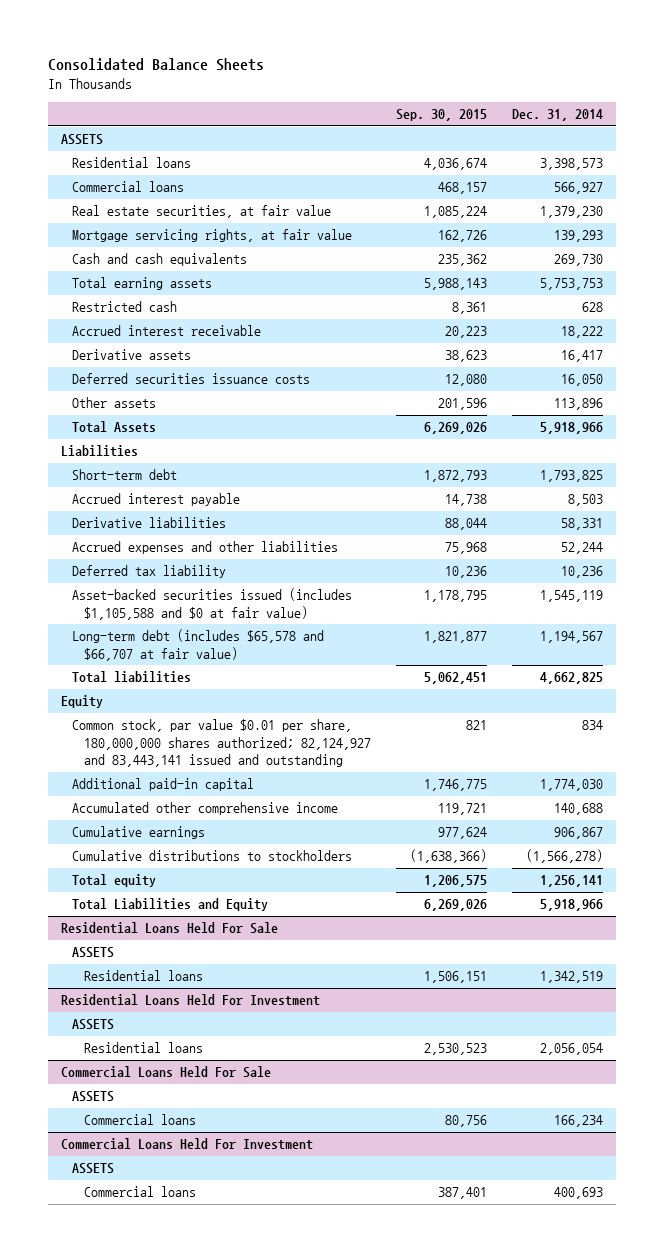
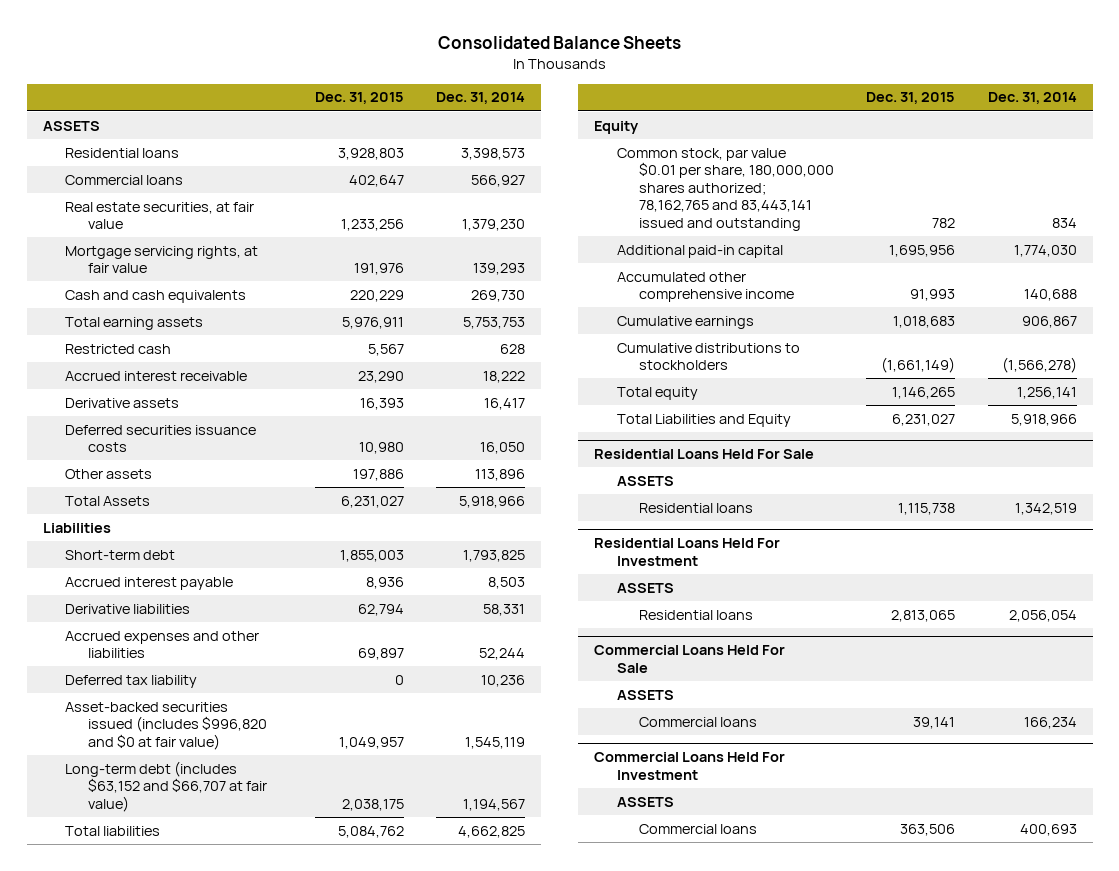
- | Sep. 30, 2015 | Dec. 31, 2014
+ | Dec. 31, 2015 | Dec. 31, 2014
- Asset-backed securities issued (includes $1,105,588 and $0 at fair value) | 1,178,795 | 1,545,119
- Long-term debt (includes $65,578 and $66,707 at fair value) | 1,821,877 | 1,194,567
+ Asset-backed securities issued (includes $996,820 and $0 at fair value) | 1,049,957 | 1,545,119
+ Long-term debt (includes $63,152 and $66,707 at fair value) | 2,038,175 | 1,194,567
- Common stock, par value $0.01 per share, 180,000,000 shares authorized; 82,124,927 and 83,443,141 issued and outstanding | 821 | 834
+ Common stock, par value $0.01 per share, 180,000,000 shares authorized; 78,162,765 and 83,443,141 issued and outstanding | 782 | 834

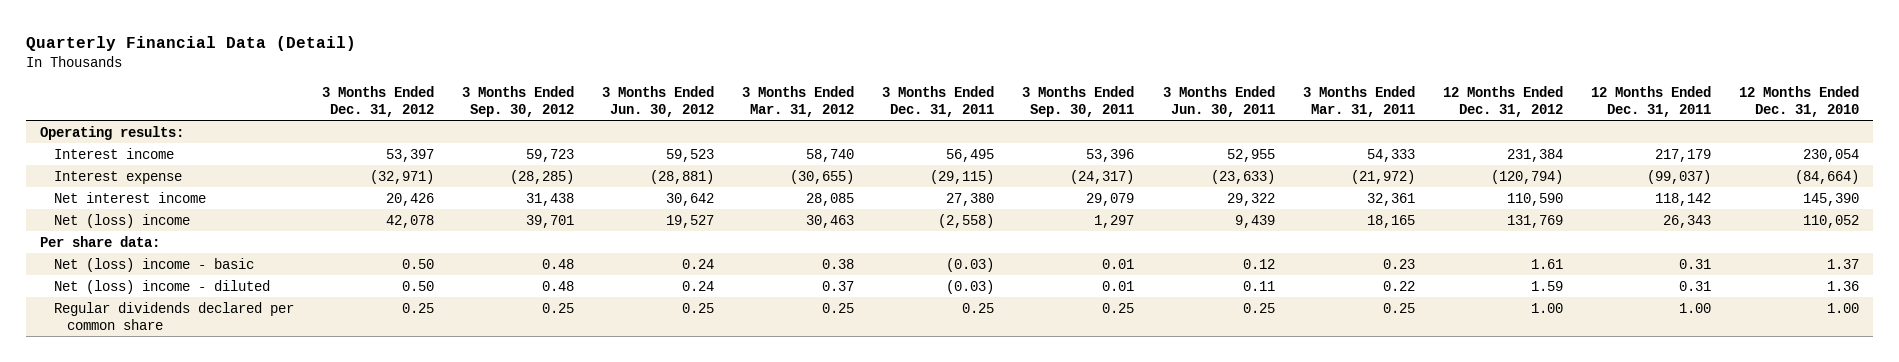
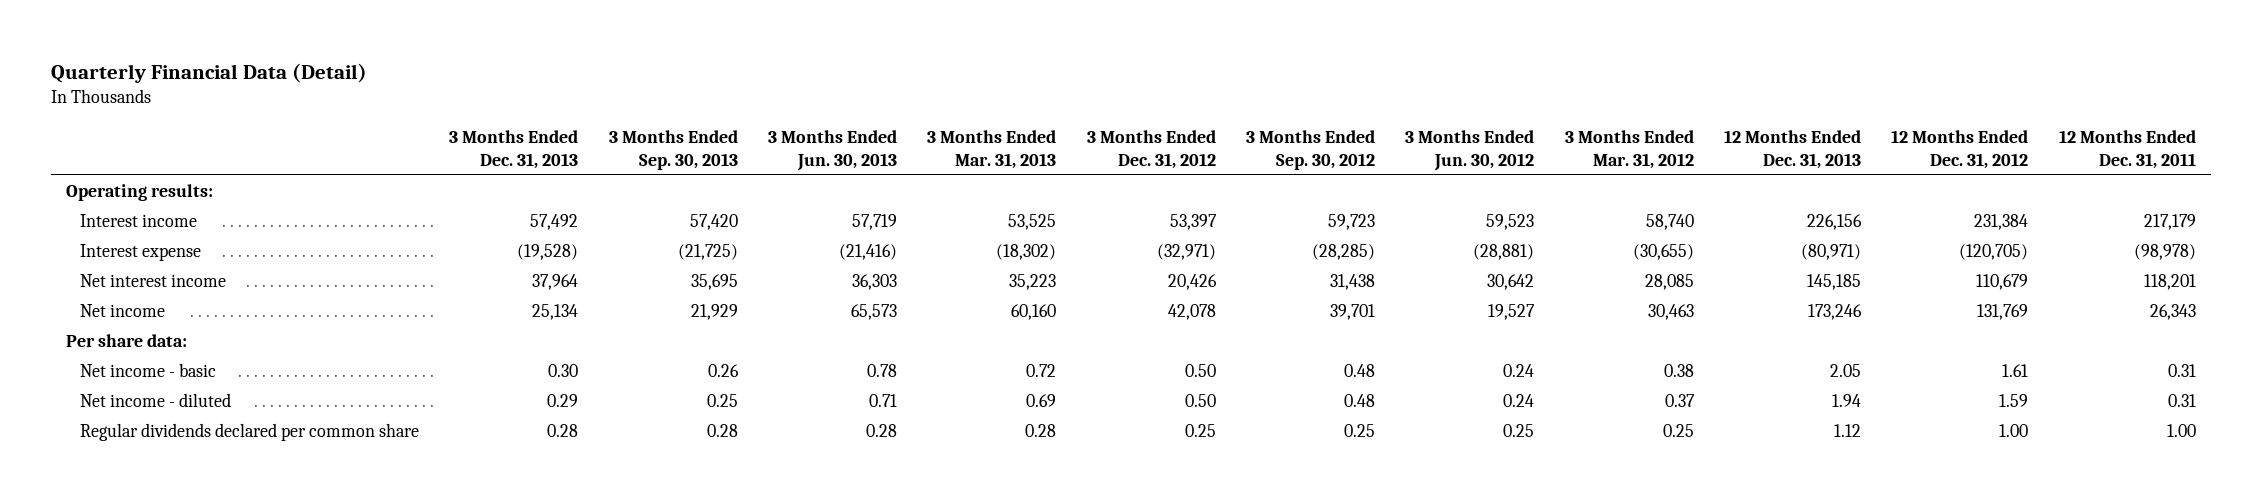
- | 3 Months Ended Dec. 31, 2012 | 3 Months Ended Sep. 30, 2012 | 3 Months Ended Jun. 30, 2012 | 3 Months Ended Mar. 31, 2012 | 3 Months Ended Dec. 31, 2011 | 3 Months Ended Sep. 30, 2011 | 3 Months Ended Jun. 30, 2011 | 3 Months Ended Mar. 31, 2011 | 12 Months Ended Dec. 31, 2012 | 12 Months Ended Dec. 31, 2011 | 12 Months Ended Dec. 31, 2010
+ | 3 Months Ended Dec. 31, 2013 | 3 Months Ended Sep. 30, 2013 | 3 Months Ended Jun. 30, 2013 | 3 Months Ended Mar. 31, 2013 | 3 Months Ended Dec. 31, 2012 | 3 Months Ended Sep. 30, 2012 | 3 Months Ended Jun. 30, 2012 | 3 Months Ended Mar. 31, 2012 | 12 Months Ended Dec. 31, 2013 | 12 Months Ended Dec. 31, 2012 | 12 Months Ended Dec. 31, 2011
- Interest expense | (32,971) | (28,285) | (28,881) | (30,655) | (29,115) | (24,317) | (23,633) | (21,972) | (120,794) | (99,037) | (84,664)
- Net interest income | 20,426 | 31,438 | 30,642 | 28,085 | 27,380 | 29,079 | 29,322 | 32,361 | 110,590 | 118,142 | 145,390
- Net (loss) income | 42,078 | 39,701 | 19,527 | 30,463 | (2,558) | 1,297 | 9,439 | 18,165 | 131,769 | 26,343 | 110,052
+ Interest expense | (19,528) | (21,725) | (21,416) | (18,302) | (32,971) | (28,285) | (28,881) | (30,655) | (80,971) | (120,705) | (98,978)
+ Net interest income | 37,964 | 35,695 | 36,303 | 35,223 | 20,426 | 31,438 | 30,642 | 28,085 | 145,185 | 110,679 | 118,201
+ Net income | 25,134 | 21,929 | 65,573 | 60,160 | 42,078 | 39,701 | 19,527 | 30,463 | 173,246 | 131,769 | 26,343
- Net (loss) income - basic | 0.50 | 0.48 | 0.24 | 0.38 | (0.03) | 0.01 | 0.12 | 0.23 | 1.61 | 0.31 | 1.37
- Net (loss) income - diluted | 0.50 | 0.48 | 0.24 | 0.37 | (0.03) | 0.01 | 0.11 | 0.22 | 1.59 | 0.31 | 1.36
+ Net income - basic | 0.30 | 0.26 | 0.78 | 0.72 | 0.50 | 0.48 | 0.24 | 0.38 | 2.05 | 1.61 | 0.31
+ Net income - diluted | 0.29 | 0.25 | 0.71 | 0.69 | 0.50 | 0.48 | 0.24 | 0.37 | 1.94 | 1.59 | 0.31

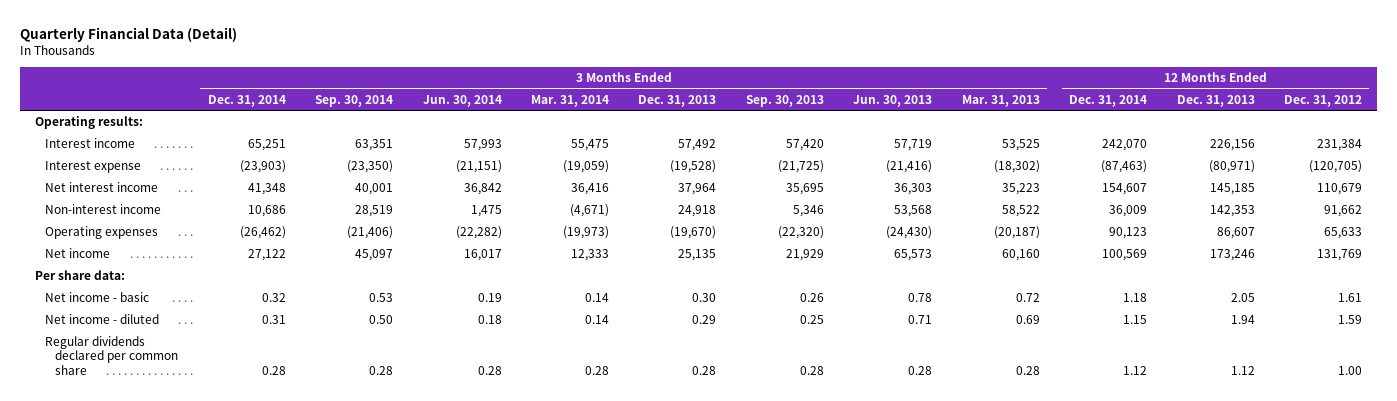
- | 3 Months Ended Dec. 31, 2013 | 3 Months Ended Sep. 30, 2013 | 3 Months Ended Jun. 30, 2013 | 3 Months Ended Mar. 31, 2013 | 3 Months Ended Dec. 31, 2012 | 3 Months Ended Sep. 30, 2012 | 3 Months Ended Jun. 30, 2012 | 3 Months Ended Mar. 31, 2012 | 12 Months Ended Dec. 31, 2013 | 12 Months Ended Dec. 31, 2012 | 12 Months Ended Dec. 31, 2011
+ | 3 Months Ended Dec. 31, 2014 | 3 Months Ended Sep. 30, 2014 | 3 Months Ended Jun. 30, 2014 | 3 Months Ended Mar. 31, 2014 | 3 Months Ended Dec. 31, 2013 | 3 Months Ended Sep. 30, 2013 | 3 Months Ended Jun. 30, 2013 | 3 Months Ended Mar. 31, 2013 | 12 Months Ended Dec. 31, 2014 | 12 Months Ended Dec. 31, 2013 | 12 Months Ended Dec. 31, 2012
- Net income | 25,134 | 21,929 | 65,573 | 60,160 | 42,078 | 39,701 | 19,527 | 30,463 | 173,246 | 131,769 | 26,343
+ Non-interest income | 10,686 | 28,519 | 1,475 | (4,671) | 24,918 | 5,346 | 53,568 | 58,522 | 36,009 | 142,353 | 91,662
+ Operating expenses | (26,462) | (21,406) | (22,282) | (19,973) | (19,670) | (22,320) | (24,430) | (20,187) | 90,123 | 86,607 | 65,633
+ Net income | 27,122 | 45,097 | 16,017 | 12,333 | 25,135 | 21,929 | 65,573 | 60,160 | 100,569 | 173,246 | 131,769

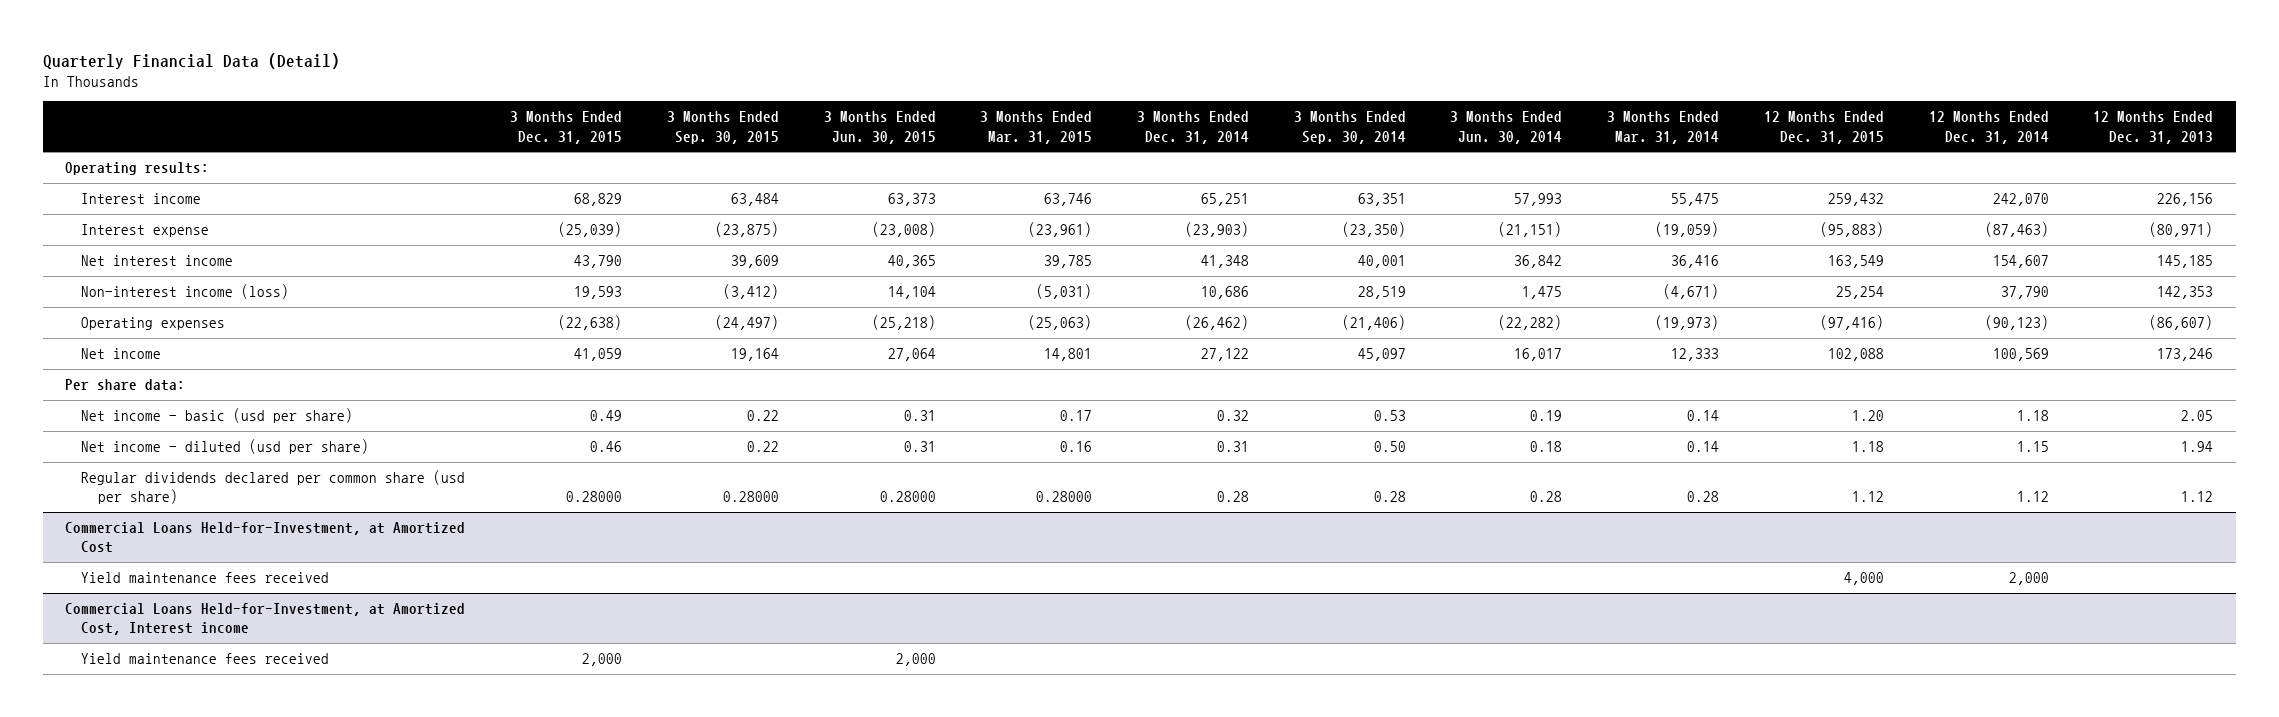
- | 3 Months Ended Dec. 31, 2014 | 3 Months Ended Sep. 30, 2014 | 3 Months Ended Jun. 30, 2014 | 3 Months Ended Mar. 31, 2014 | 3 Months Ended Dec. 31, 2013 | 3 Months Ended Sep. 30, 2013 | 3 Months Ended Jun. 30, 2013 | 3 Months Ended Mar. 31, 2013 | 12 Months Ended Dec. 31, 2014 | 12 Months Ended Dec. 31, 2013 | 12 Months Ended Dec. 31, 2012
+ | 3 Months Ended Dec. 31, 2015 | 3 Months Ended Sep. 30, 2015 | 3 Months Ended Jun. 30, 2015 | 3 Months Ended Mar. 31, 2015 | 3 Months Ended Dec. 31, 2014 | 3 Months Ended Sep. 30, 2014 | 3 Months Ended Jun. 30, 2014 | 3 Months Ended Mar. 31, 2014 | 12 Months Ended Dec. 31, 2015 | 12 Months Ended Dec. 31, 2014 | 12 Months Ended Dec. 31, 2013
- Non-interest income | 10,686 | 28,519 | 1,475 | (4,671) | 24,918 | 5,346 | 53,568 | 58,522 | 36,009 | 142,353 | 91,662
- Operating expenses | (26,462) | (21,406) | (22,282) | (19,973) | (19,670) | (22,320) | (24,430) | (20,187) | 90,123 | 86,607 | 65,633
+ Non-interest income (loss) | 19,593 | (3,412) | 14,104 | (5,031) | 10,686 | 28,519 | 1,475 | (4,671) | 25,254 | 37,790 | 142,353
+ Operating expenses | (22,638) | (24,497) | (25,218) | (25,063) | (26,462) | (21,406) | (22,282) | (19,973) | (97,416) | (90,123) | (86,607)
- Net income - basic | 0.32 | 0.53 | 0.19 | 0.14 | 0.30 | 0.26 | 0.78 | 0.72 | 1.18 | 2.05 | 1.61
- Net income - diluted | 0.31 | 0.50 | 0.18 | 0.14 | 0.29 | 0.25 | 0.71 | 0.69 | 1.15 | 1.94 | 1.59
- Regular dividends declared per common share | 0.28 | 0.28 | 0.28 | 0.28 | 0.28 | 0.28 | 0.28 | 0.28 | 1.12 | 1.12 | 1.00
+ Net income - basic (usd per share) | 0.49 | 0.22 | 0.31 | 0.17 | 0.32 | 0.53 | 0.19 | 0.14 | 1.20 | 1.18 | 2.05
+ Net income - diluted (usd per share) | 0.46 | 0.22 | 0.31 | 0.16 | 0.31 | 0.50 | 0.18 | 0.14 | 1.18 | 1.15 | 1.94
+ Regular dividends declared per common share (usd per share) | 0.28000 | 0.28000 | 0.28000 | 0.28000 | 0.28 | 0.28 | 0.28 | 0.28 | 1.12 | 1.12 | 1.12
+ Commercial Loans Held-for-Investment, at Amortized Cost
+ Yield maintenance fees received | | | | | | | | | 4,000 | 2,000 |
+ Commercial Loans Held-for-Investment, at Amortized Cost, Interest income
+ Yield maintenance fees received | 2,000 | | 2,000 | | | | | | | |

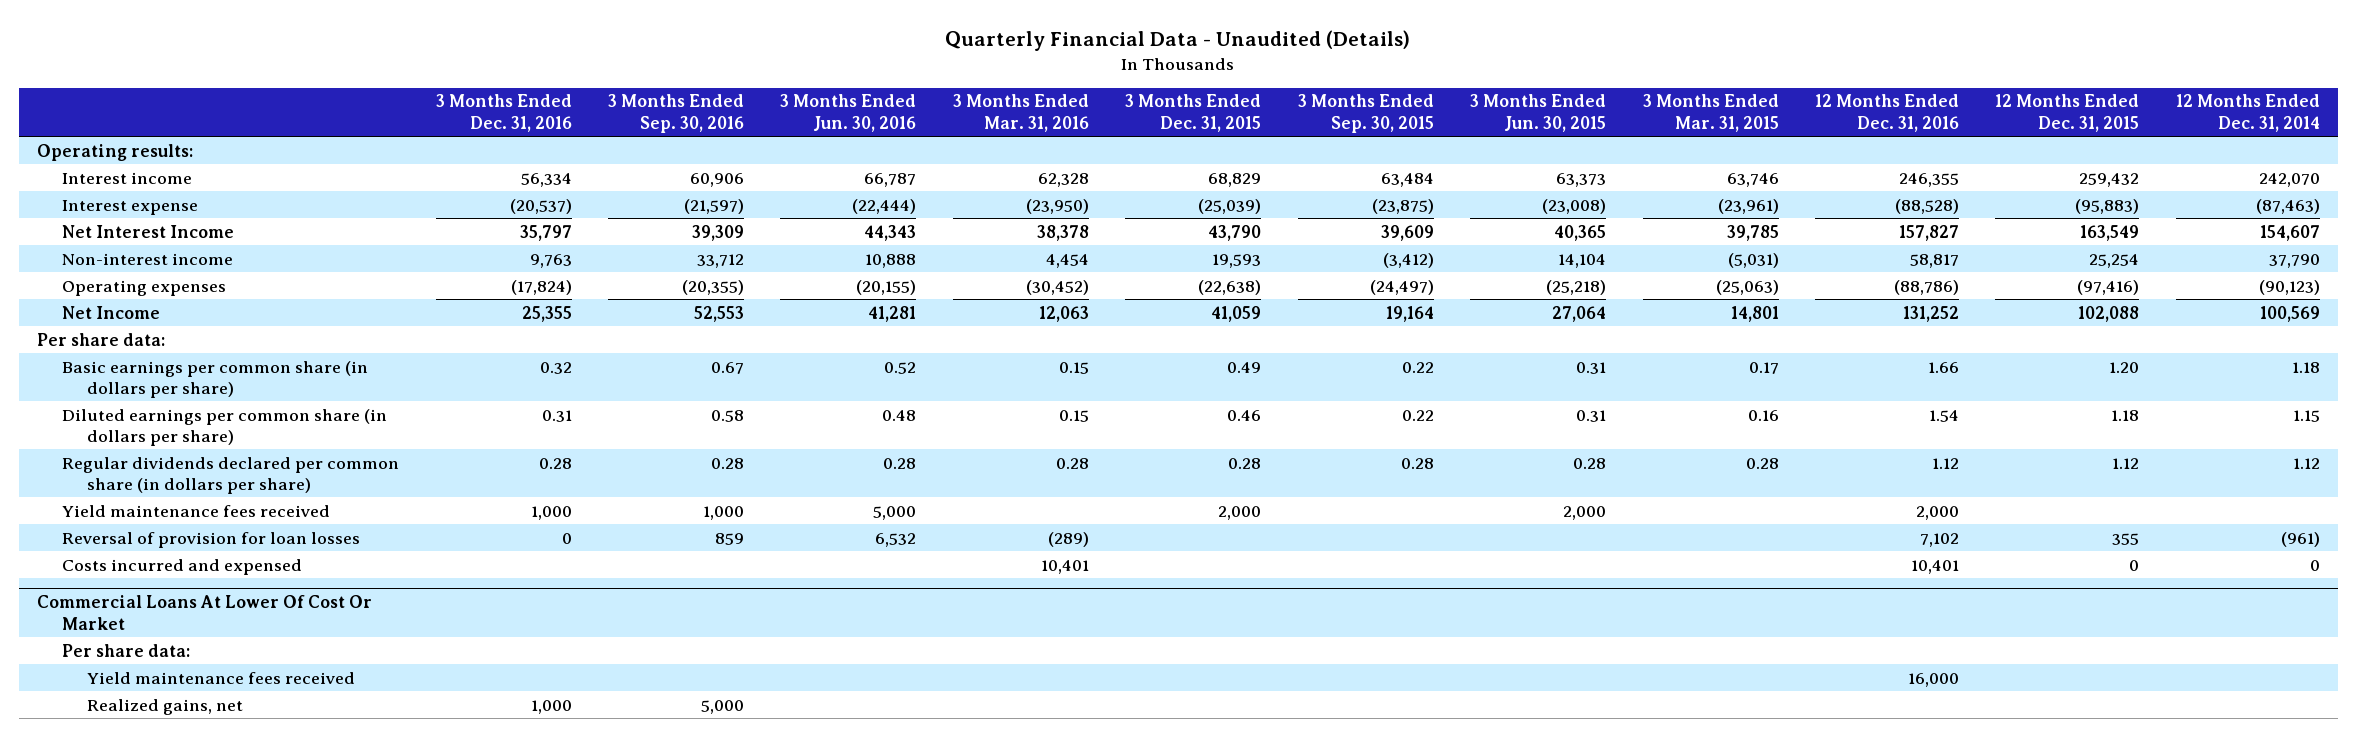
- Quarterly Financial Data (Detail)
+ Quarterly Financial Data - Unaudited (Details)
- | 3 Months Ended Dec. 31, 2015 | 3 Months Ended Sep. 30, 2015 | 3 Months Ended Jun. 30, 2015 | 3 Months Ended Mar. 31, 2015 | 3 Months Ended Dec. 31, 2014 | 3 Months Ended Sep. 30, 2014 | 3 Months Ended Jun. 30, 2014 | 3 Months Ended Mar. 31, 2014 | 12 Months Ended Dec. 31, 2015 | 12 Months Ended Dec. 31, 2014 | 12 Months Ended Dec. 31, 2013
+ | 3 Months Ended Dec. 31, 2016 | 3 Months Ended Sep. 30, 2016 | 3 Months Ended Jun. 30, 2016 | 3 Months Ended Mar. 31, 2016 | 3 Months Ended Dec. 31, 2015 | 3 Months Ended Sep. 30, 2015 | 3 Months Ended Jun. 30, 2015 | 3 Months Ended Mar. 31, 2015 | 12 Months Ended Dec. 31, 2016 | 12 Months Ended Dec. 31, 2015 | 12 Months Ended Dec. 31, 2014
- Net interest income | 43,790 | 39,609 | 40,365 | 39,785 | 41,348 | 40,001 | 36,842 | 36,416 | 163,549 | 154,607 | 145,185
- Non-interest income (loss) | 19,593 | (3,412) | 14,104 | (5,031) | 10,686 | 28,519 | 1,475 | (4,671) | 25,254 | 37,790 | 142,353
+ Net Interest Income | 35,797 | 39,309 | 44,343 | 38,378 | 43,790 | 39,609 | 40,365 | 39,785 | 157,827 | 163,549 | 154,607
+ Non-interest income | 9,763 | 33,712 | 10,888 | 4,454 | 19,593 | (3,412) | 14,104 | (5,031) | 58,817 | 25,254 | 37,790
- Net income | 41,059 | 19,164 | 27,064 | 14,801 | 27,122 | 45,097 | 16,017 | 12,333 | 102,088 | 100,569 | 173,246
+ Net Income | 25,355 | 52,553 | 41,281 | 12,063 | 41,059 | 19,164 | 27,064 | 14,801 | 131,252 | 102,088 | 100,569
- Net income - basic (usd per share) | 0.49 | 0.22 | 0.31 | 0.17 | 0.32 | 0.53 | 0.19 | 0.14 | 1.20 | 1.18 | 2.05
- Net income - diluted (usd per share) | 0.46 | 0.22 | 0.31 | 0.16 | 0.31 | 0.50 | 0.18 | 0.14 | 1.18 | 1.15 | 1.94
- Regular dividends declared per common share (usd per share) | 0.28000 | 0.28000 | 0.28000 | 0.28000 | 0.28 | 0.28 | 0.28 | 0.28 | 1.12 | 1.12 | 1.12
- Commercial Loans Held-for-Investment, at Amortized Cost
- Yield maintenance fees received | | | | | | | | | 4,000 | 2,000 |
- Commercial Loans Held-for-Investment, at Amortized Cost, Interest income
+ Basic earnings per common share (in dollars per share) | 0.32 | 0.67 | 0.52 | 0.15 | 0.49 | 0.22 | 0.31 | 0.17 | 1.66 | 1.20 | 1.18
+ Diluted earnings per common share (in dollars per share) | 0.31 | 0.58 | 0.48 | 0.15 | 0.46 | 0.22 | 0.31 | 0.16 | 1.54 | 1.18 | 1.15
+ Regular dividends declared per common share (in dollars per share) | 0.28 | 0.28 | 0.28 | 0.28 | 0.28 | 0.28 | 0.28 | 0.28 | 1.12 | 1.12 | 1.12
+ Reversal of provision for loan losses | 0 | 859 | 6,532 | (289) | | | | | 7,102 | 355 | (961)
+ Costs incurred and expensed | | | | 10,401 | | | | | 10,401 | 0 | 0
+ Commercial Loans At Lower Of Cost Or Market
+ Per share data:
+ Yield maintenance fees received | | | | | | | | | 16,000 | |
+ Realized gains, net | 1,000 | 5,000 | | | | | | | | |

